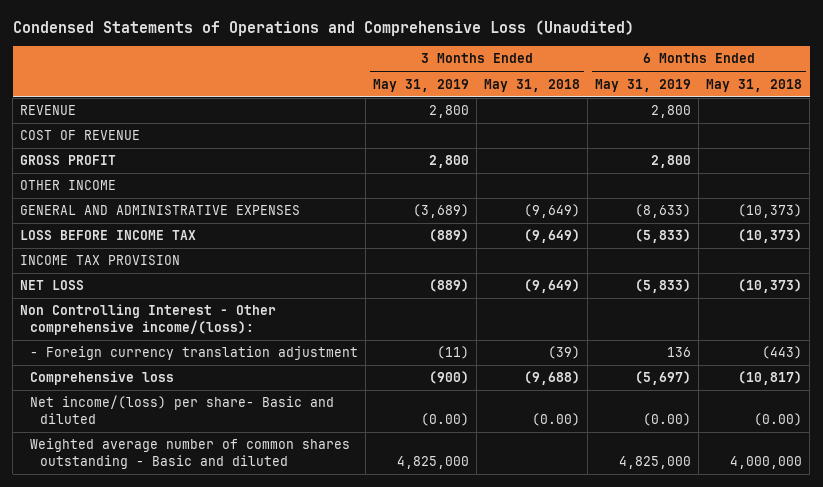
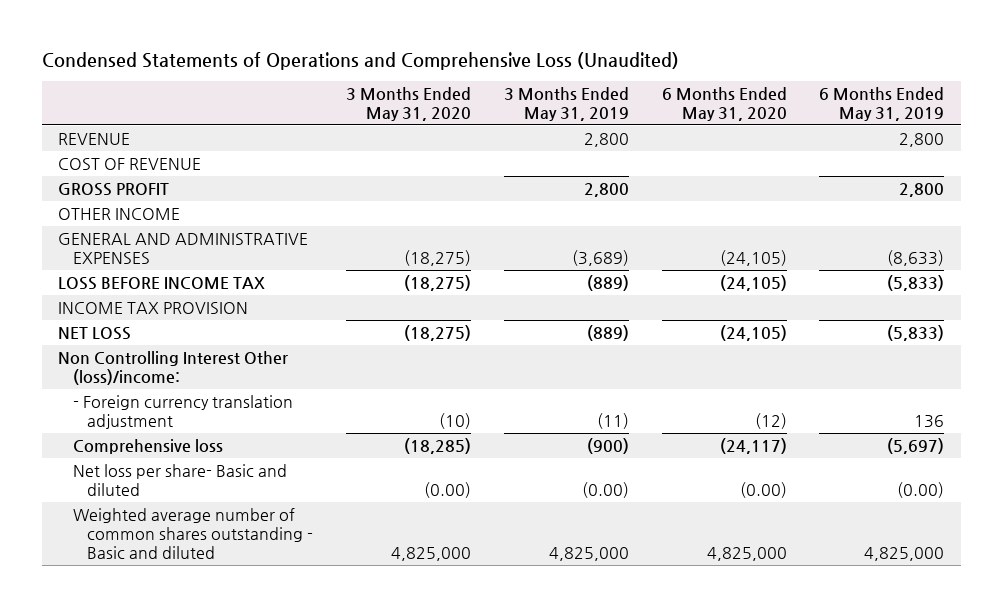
- | 3 Months Ended May 31, 2019 | 3 Months Ended May 31, 2018 | 6 Months Ended May 31, 2019 | 6 Months Ended May 31, 2018
+ | 3 Months Ended May 31, 2020 | 3 Months Ended May 31, 2019 | 6 Months Ended May 31, 2020 | 6 Months Ended May 31, 2019
- Non Controlling Interest - Other comprehensive income/(loss):
+ Non Controlling Interest Other (loss)/income:
- Net income/(loss) per share- Basic and diluted | (0.00) | (0.00) | (0.00) | (0.00)
+ Net loss per share- Basic and diluted | (0.00) | (0.00) | (0.00) | (0.00)

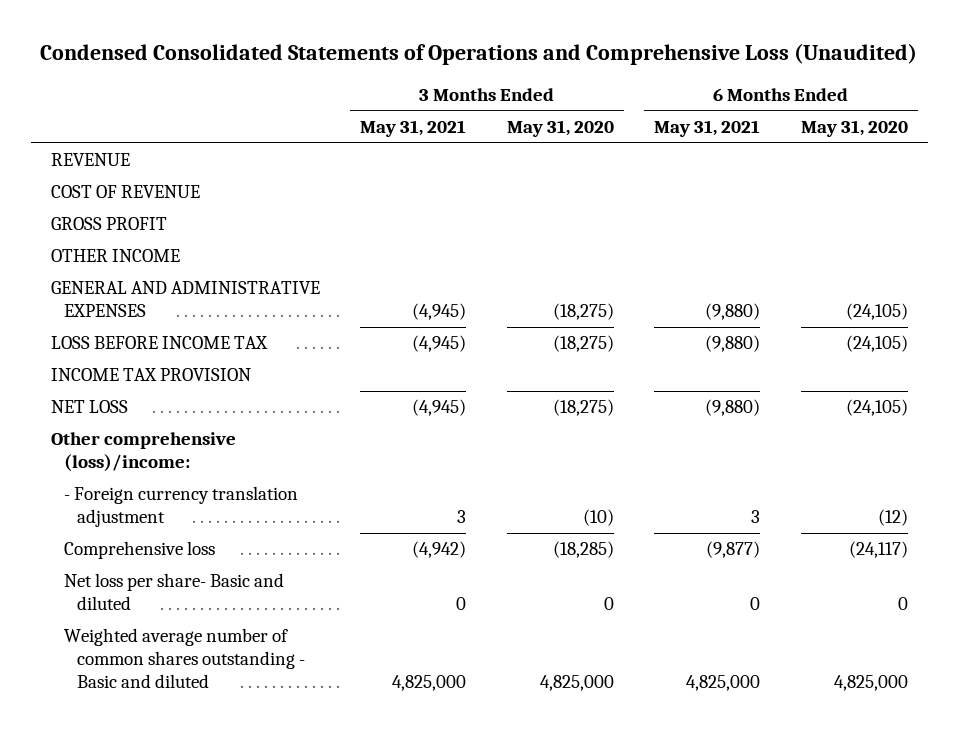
- Condensed Statements of Operations and Comprehensive Loss (Unaudited)
+ Condensed Consolidated Statements of Operations and Comprehensive Loss (Unaudited)
- | 3 Months Ended May 31, 2020 | 3 Months Ended May 31, 2019 | 6 Months Ended May 31, 2020 | 6 Months Ended May 31, 2019
+ | 3 Months Ended May 31, 2021 | 3 Months Ended May 31, 2020 | 6 Months Ended May 31, 2021 | 6 Months Ended May 31, 2020
- Non Controlling Interest Other (loss)/income:
+ Other comprehensive (loss)/income:
- Net loss per share- Basic and diluted | (0.00) | (0.00) | (0.00) | (0.00)
+ Net loss per share- Basic and diluted | 0 | 0 | 0 | 0

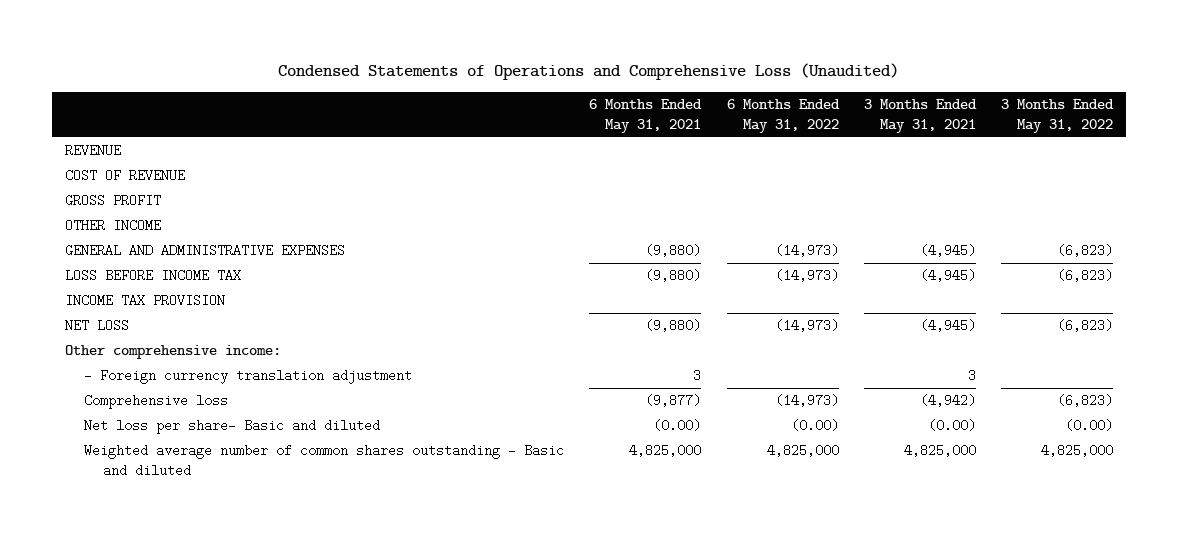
- Condensed Consolidated Statements of Operations and Comprehensive Loss (Unaudited)
+ Condensed Statements of Operations and Comprehensive Loss (Unaudited)
- | 3 Months Ended May 31, 2021 | 3 Months Ended May 31, 2020 | 6 Months Ended May 31, 2021 | 6 Months Ended May 31, 2020
+ | 6 Months Ended May 31, 2021 | 6 Months Ended May 31, 2022 | 3 Months Ended May 31, 2021 | 3 Months Ended May 31, 2022
- Other comprehensive (loss)/income:
+ Other comprehensive income:
- Net loss per share- Basic and diluted | 0 | 0 | 0 | 0
+ Net loss per share- Basic and diluted | (0.00) | (0.00) | (0.00) | (0.00)

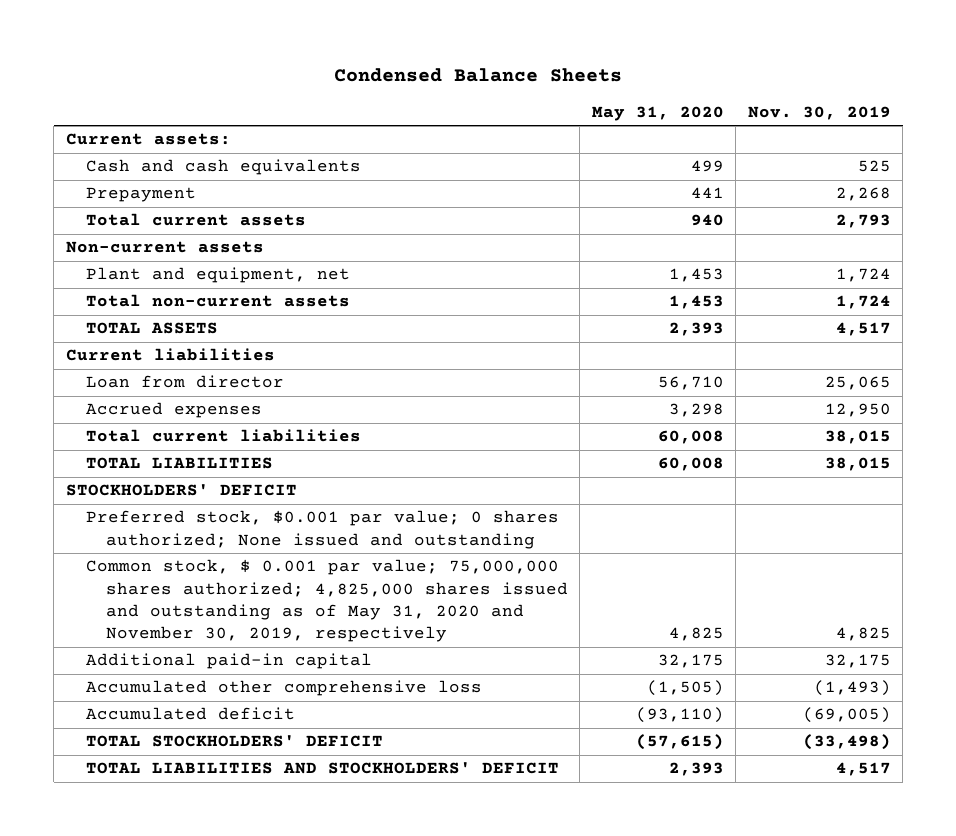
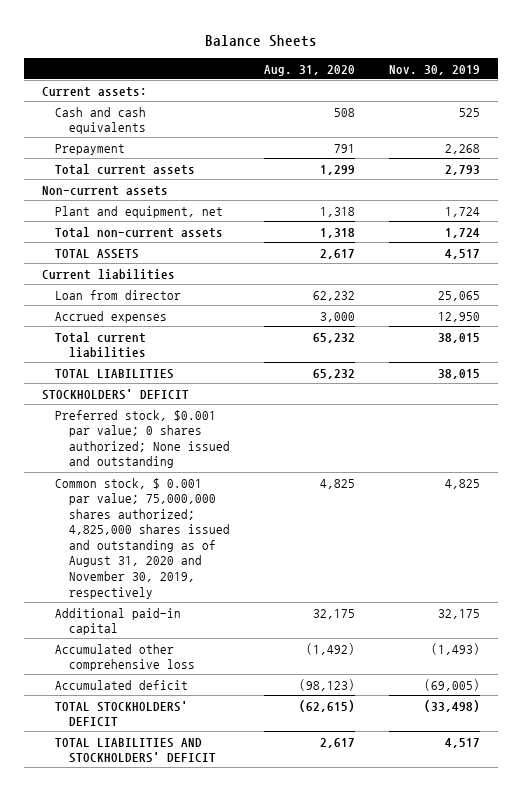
- Condensed Balance Sheets
+ Balance Sheets
- | May 31, 2020 | Nov. 30, 2019
+ | Aug. 31, 2020 | Nov. 30, 2019
- Common stock, $ 0.001 par value; 75,000,000 shares authorized; 4,825,000 shares issued and outstanding as of May 31, 2020 and November 30, 2019, respectively | 4,825 | 4,825
+ Common stock, $ 0.001 par value; 75,000,000 shares authorized; 4,825,000 shares issued and outstanding as of August 31, 2020 and November 30, 2019, respectively | 4,825 | 4,825

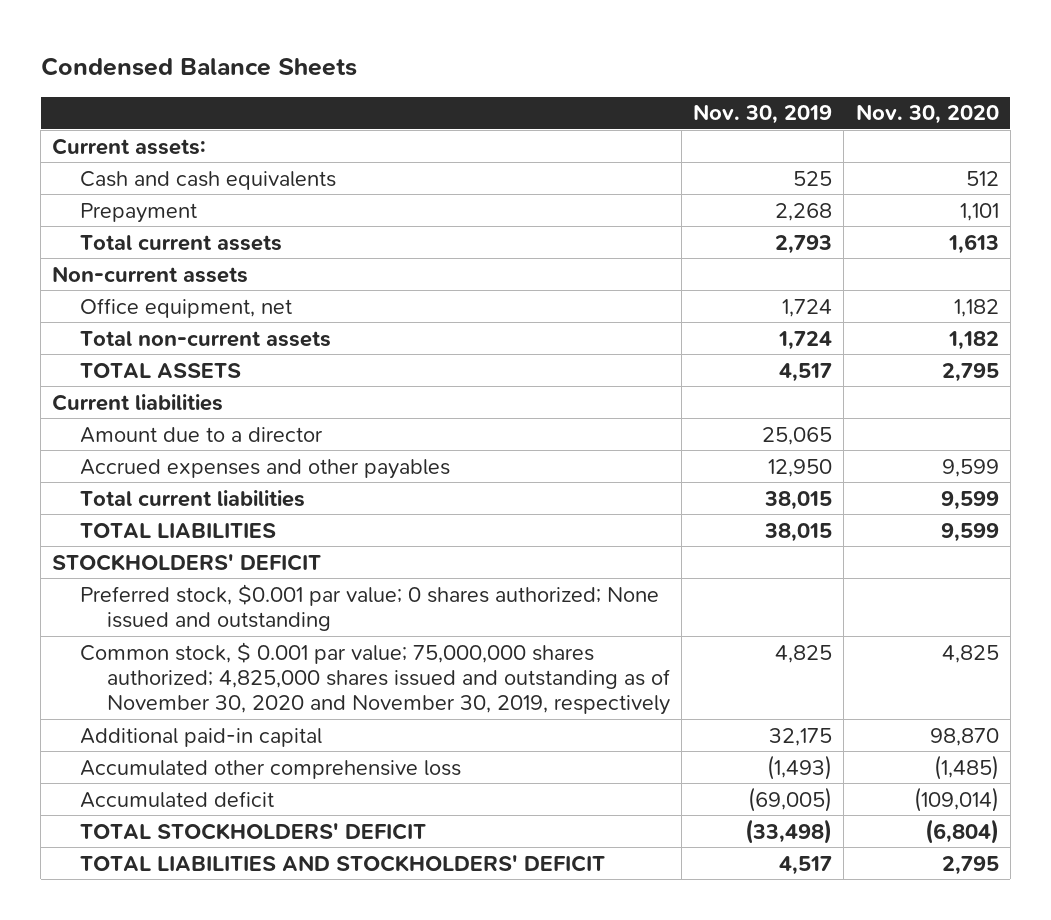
- Balance Sheets
+ Condensed Balance Sheets
- | Aug. 31, 2020 | Nov. 30, 2019
+ | Nov. 30, 2019 | Nov. 30, 2020
- Plant and equipment, net | 1,318 | 1,724
+ Office equipment, net | 1,724 | 1,182
- Loan from director | 62,232 | 25,065
- Accrued expenses | 3,000 | 12,950
+ Amount due to a director | 25,065 |
+ Accrued expenses and other payables | 12,950 | 9,599
- Common stock, $ 0.001 par value; 75,000,000 shares authorized; 4,825,000 shares issued and outstanding as of August 31, 2020 and November 30, 2019, respectively | 4,825 | 4,825
+ Common stock, $ 0.001 par value; 75,000,000 shares authorized; 4,825,000 shares issued and outstanding as of November 30, 2020 and November 30, 2019, respectively | 4,825 | 4,825

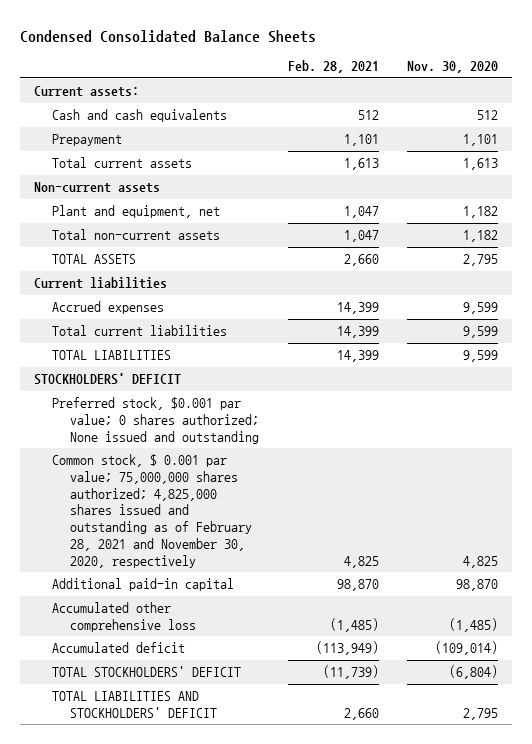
- Condensed Balance Sheets
+ Condensed Consolidated Balance Sheets
- | Nov. 30, 2019 | Nov. 30, 2020
+ | Feb. 28, 2021 | Nov. 30, 2020
- Office equipment, net | 1,724 | 1,182
+ Plant and equipment, net | 1,047 | 1,182
- Amount due to a director | 25,065 |
- Accrued expenses and other payables | 12,950 | 9,599
+ Accrued expenses | 14,399 | 9,599
- Common stock, $ 0.001 par value; 75,000,000 shares authorized; 4,825,000 shares issued and outstanding as of November 30, 2020 and November 30, 2019, respectively | 4,825 | 4,825
+ Common stock, $ 0.001 par value; 75,000,000 shares authorized; 4,825,000 shares issued and outstanding as of February 28, 2021 and November 30, 2020, respectively | 4,825 | 4,825

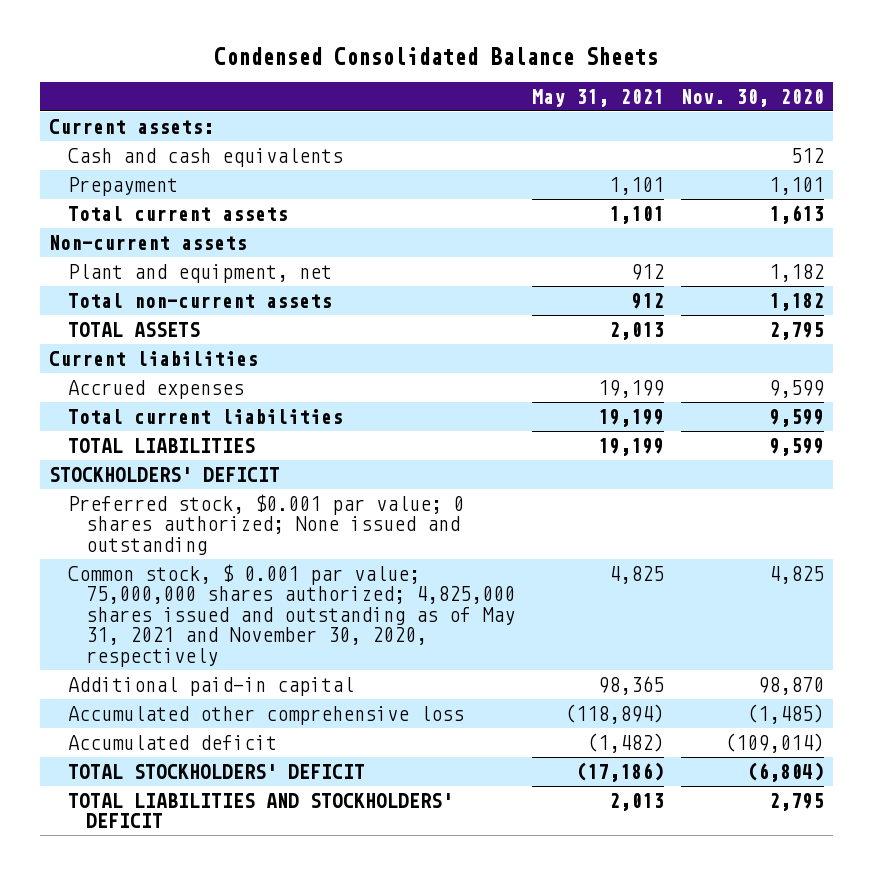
- | Feb. 28, 2021 | Nov. 30, 2020
+ | May 31, 2021 | Nov. 30, 2020
- Common stock, $ 0.001 par value; 75,000,000 shares authorized; 4,825,000 shares issued and outstanding as of February 28, 2021 and November 30, 2020, respectively | 4,825 | 4,825
+ Common stock, $ 0.001 par value; 75,000,000 shares authorized; 4,825,000 shares issued and outstanding as of May 31, 2021 and November 30, 2020, respectively | 4,825 | 4,825

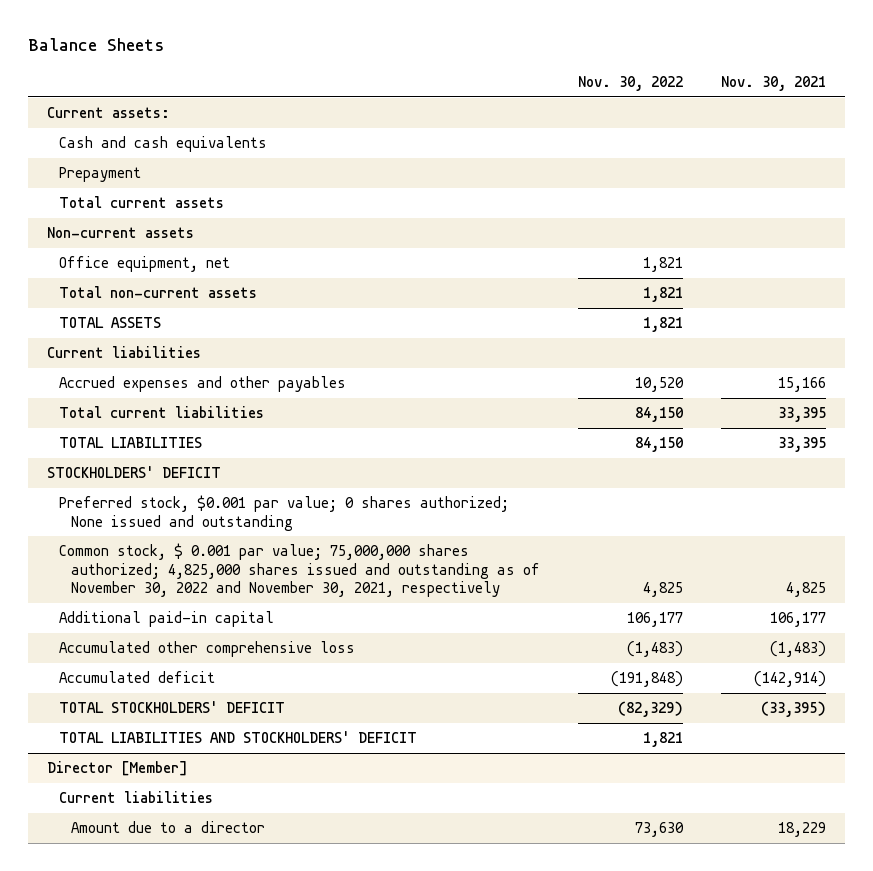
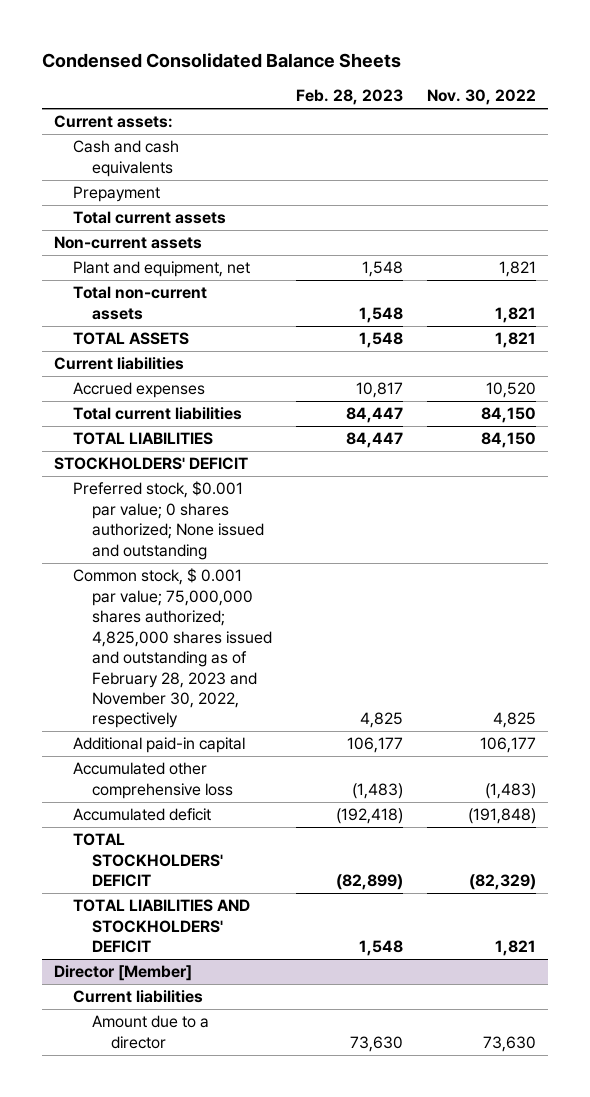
- Balance Sheets
+ Condensed Consolidated Balance Sheets
- | Nov. 30, 2022 | Nov. 30, 2021
+ | Feb. 28, 2023 | Nov. 30, 2022
- Office equipment, net | 1,821 |
+ Plant and equipment, net | 1,548 | 1,821
- Accrued expenses and other payables | 10,520 | 15,166
+ Accrued expenses | 10,817 | 10,520
- Common stock, $ 0.001 par value; 75,000,000 shares authorized; 4,825,000 shares issued and outstanding as of November 30, 2022 and November 30, 2021, respectively | 4,825 | 4,825
+ Common stock, $ 0.001 par value; 75,000,000 shares authorized; 4,825,000 shares issued and outstanding as of February 28, 2023 and November 30, 2022, respectively | 4,825 | 4,825

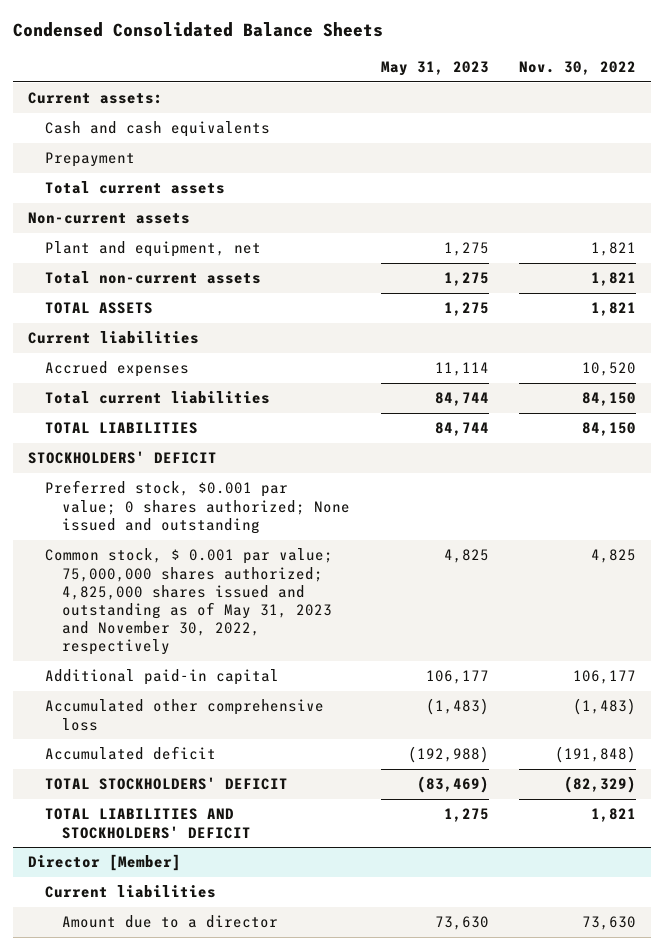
- | Feb. 28, 2023 | Nov. 30, 2022
+ | May 31, 2023 | Nov. 30, 2022
- Common stock, $ 0.001 par value; 75,000,000 shares authorized; 4,825,000 shares issued and outstanding as of February 28, 2023 and November 30, 2022, respectively | 4,825 | 4,825
+ Common stock, $ 0.001 par value; 75,000,000 shares authorized; 4,825,000 shares issued and outstanding as of May 31, 2023 and November 30, 2022, respectively | 4,825 | 4,825

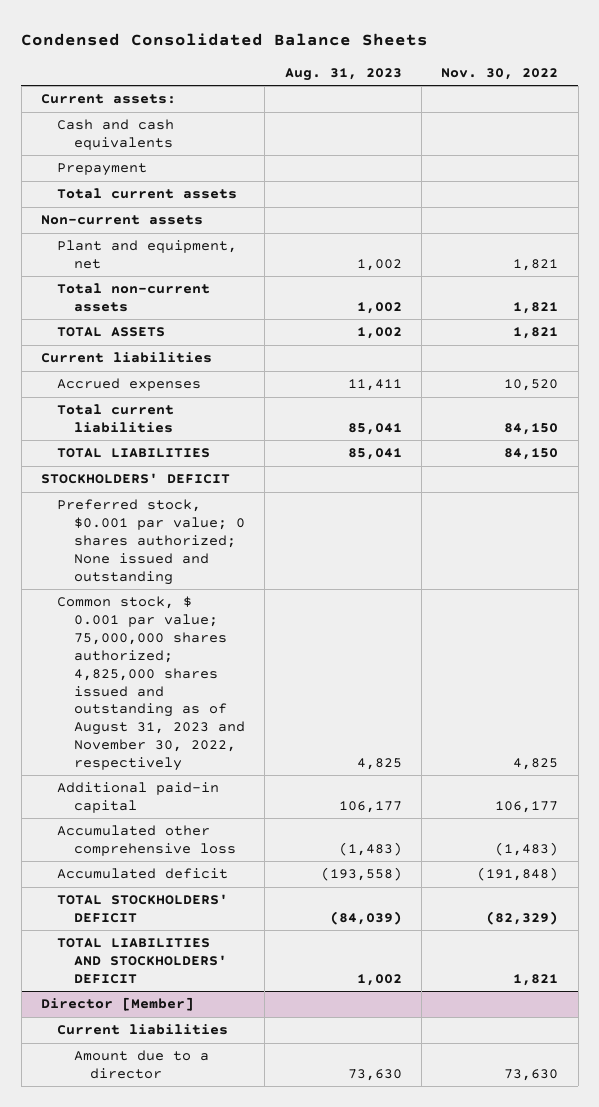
- | May 31, 2023 | Nov. 30, 2022
+ | Aug. 31, 2023 | Nov. 30, 2022
- Common stock, $ 0.001 par value; 75,000,000 shares authorized; 4,825,000 shares issued and outstanding as of May 31, 2023 and November 30, 2022, respectively | 4,825 | 4,825
+ Common stock, $ 0.001 par value; 75,000,000 shares authorized; 4,825,000 shares issued and outstanding as of August 31, 2023 and November 30, 2022, respectively | 4,825 | 4,825

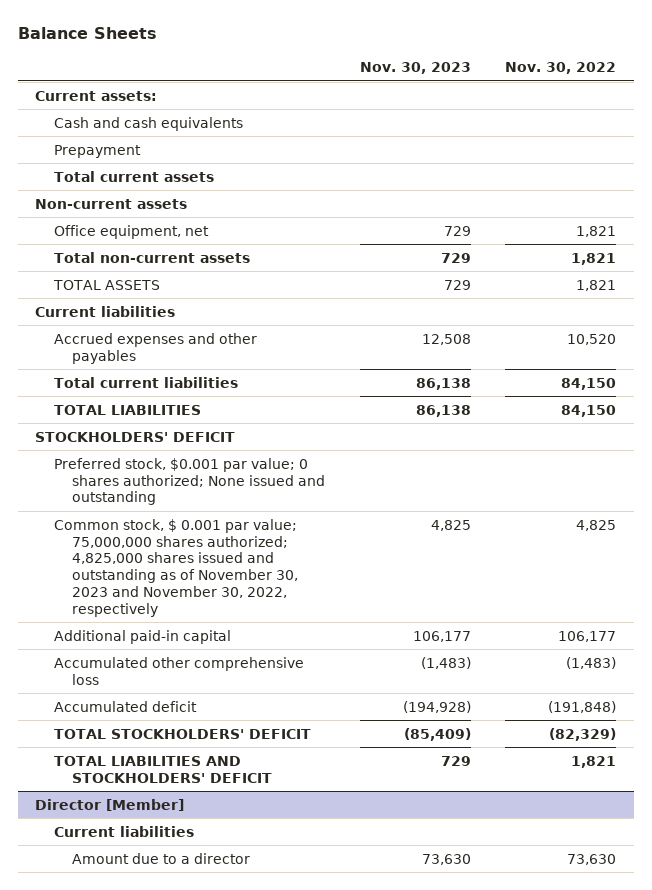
- Condensed Consolidated Balance Sheets
+ Balance Sheets
- | Aug. 31, 2023 | Nov. 30, 2022
+ | Nov. 30, 2023 | Nov. 30, 2022
- Plant and equipment, net | 1,002 | 1,821
+ Office equipment, net | 729 | 1,821
- Accrued expenses | 11,411 | 10,520
+ Accrued expenses and other payables | 12,508 | 10,520
- Common stock, $ 0.001 par value; 75,000,000 shares authorized; 4,825,000 shares issued and outstanding as of August 31, 2023 and November 30, 2022, respectively | 4,825 | 4,825
+ Common stock, $ 0.001 par value; 75,000,000 shares authorized; 4,825,000 shares issued and outstanding as of November 30, 2023 and November 30, 2022, respectively | 4,825 | 4,825

